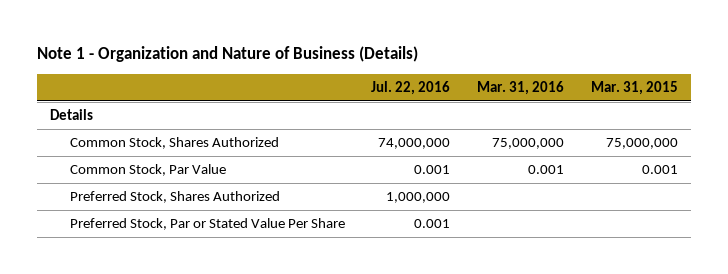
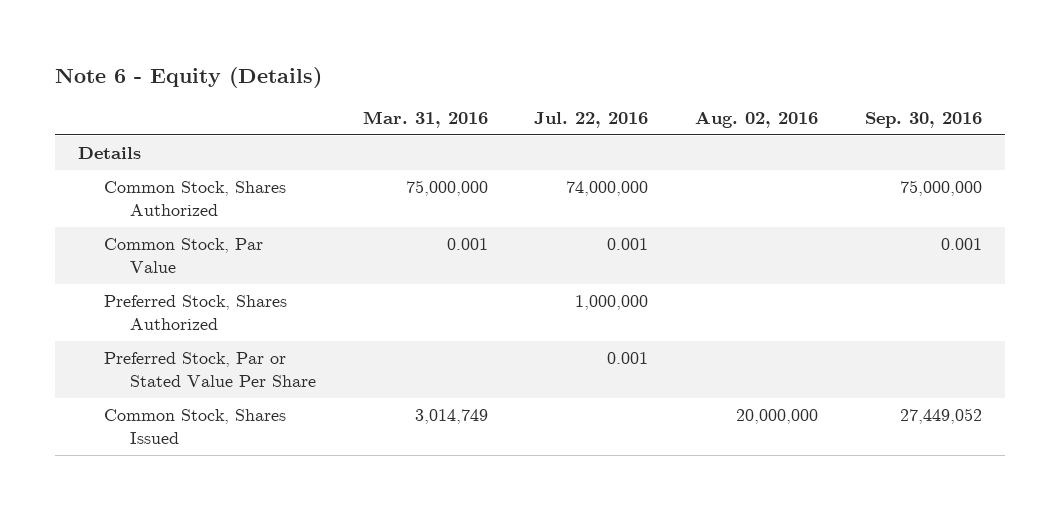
- Note 1 - Organization and Nature of Business (Details)
+ Note 6 - Equity (Details)
- | Jul. 22, 2016 | Mar. 31, 2016 | Mar. 31, 2015
+ | Mar. 31, 2016 | Jul. 22, 2016 | Aug. 02, 2016 | Sep. 30, 2016
+ Common Stock, Shares Issued | 3,014,749 | | 20,000,000 | 27,449,052

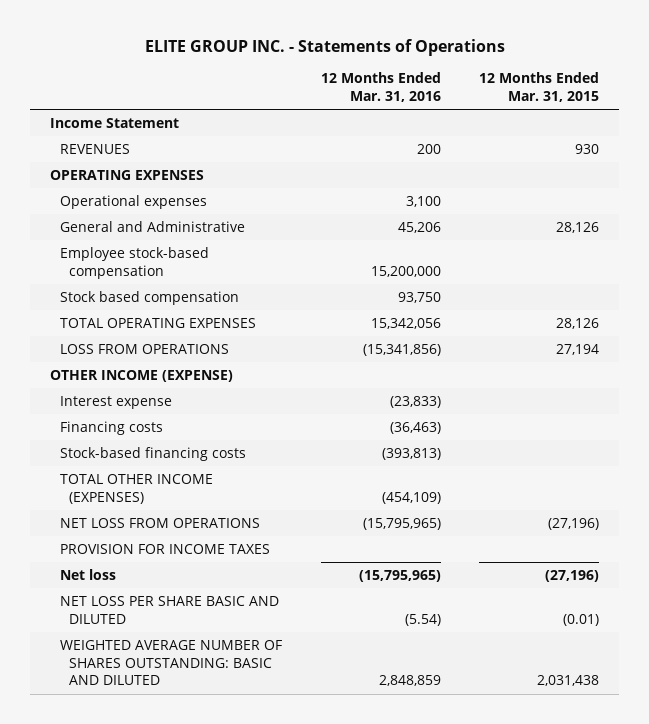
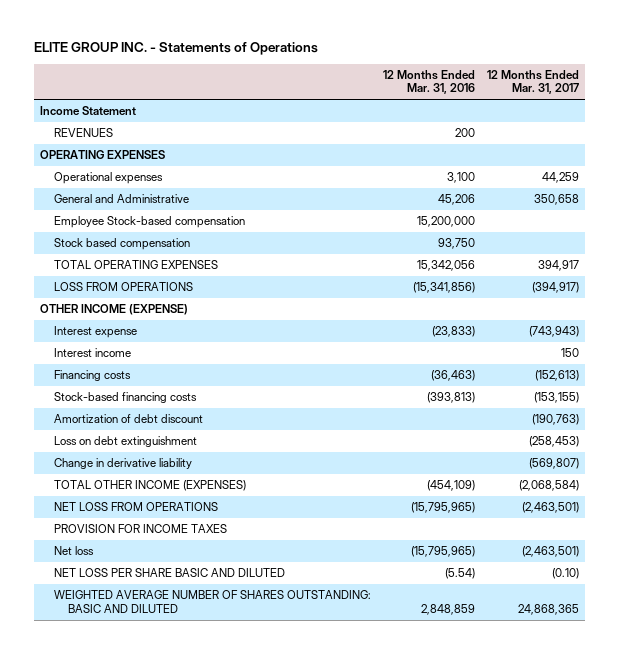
- | 12 Months Ended Mar. 31, 2016 | 12 Months Ended Mar. 31, 2015
+ | 12 Months Ended Mar. 31, 2016 | 12 Months Ended Mar. 31, 2017
- Employee stock-based compensation | 15,200,000 |
+ Employee Stock-based compensation | 15,200,000 |
+ Interest income | | 150
+ Amortization of debt discount | | (190,763)
+ Loss on debt extinguishment | | (258,453)
+ Change in derivative liability | | (569,807)

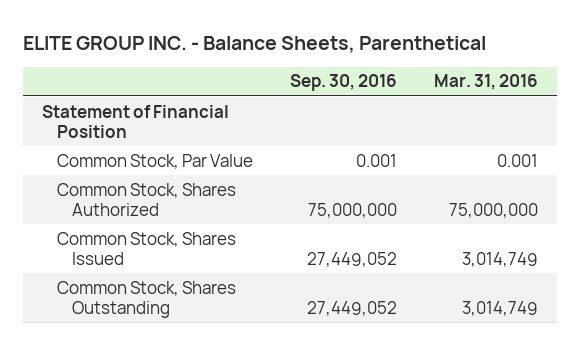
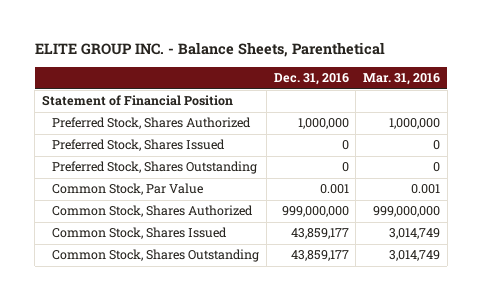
- | Sep. 30, 2016 | Mar. 31, 2016
+ | Dec. 31, 2016 | Mar. 31, 2016
+ Preferred Stock, Shares Authorized | 1,000,000 | 1,000,000
+ Preferred Stock, Shares Issued | 0 | 0
+ Preferred Stock, Shares Outstanding | 0 | 0
- Common Stock, Shares Authorized | 75,000,000 | 75,000,000
+ Common Stock, Shares Authorized | 999,000,000 | 999,000,000

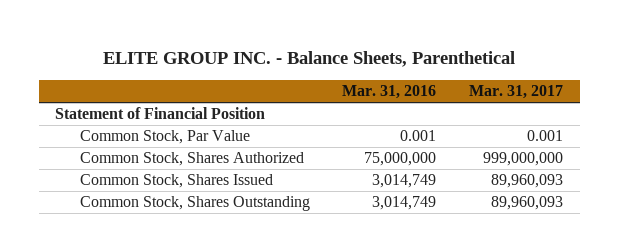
- | Dec. 31, 2016 | Mar. 31, 2016
+ | Mar. 31, 2016 | Mar. 31, 2017
- Preferred Stock, Shares Authorized | 1,000,000 | 1,000,000
- Preferred Stock, Shares Issued | 0 | 0
- Preferred Stock, Shares Outstanding | 0 | 0
- Common Stock, Shares Authorized | 999,000,000 | 999,000,000
+ Common Stock, Shares Authorized | 75,000,000 | 999,000,000

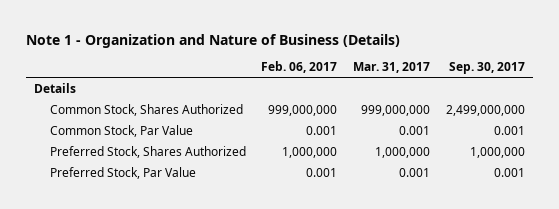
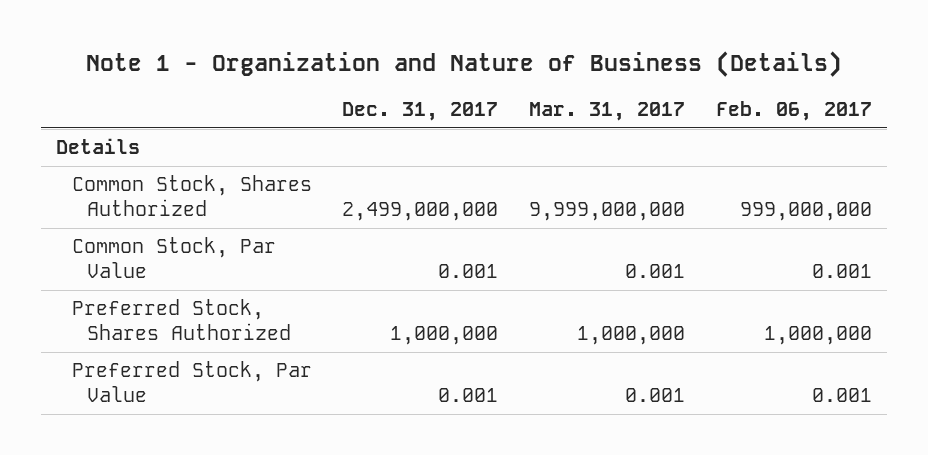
- | Feb. 06, 2017 | Mar. 31, 2017 | Sep. 30, 2017
+ | Dec. 31, 2017 | Mar. 31, 2017 | Feb. 06, 2017
- Common Stock, Shares Authorized | 999,000,000 | 999,000,000 | 2,499,000,000
+ Common Stock, Shares Authorized | 2,499,000,000 | 9,999,000,000 | 999,000,000

